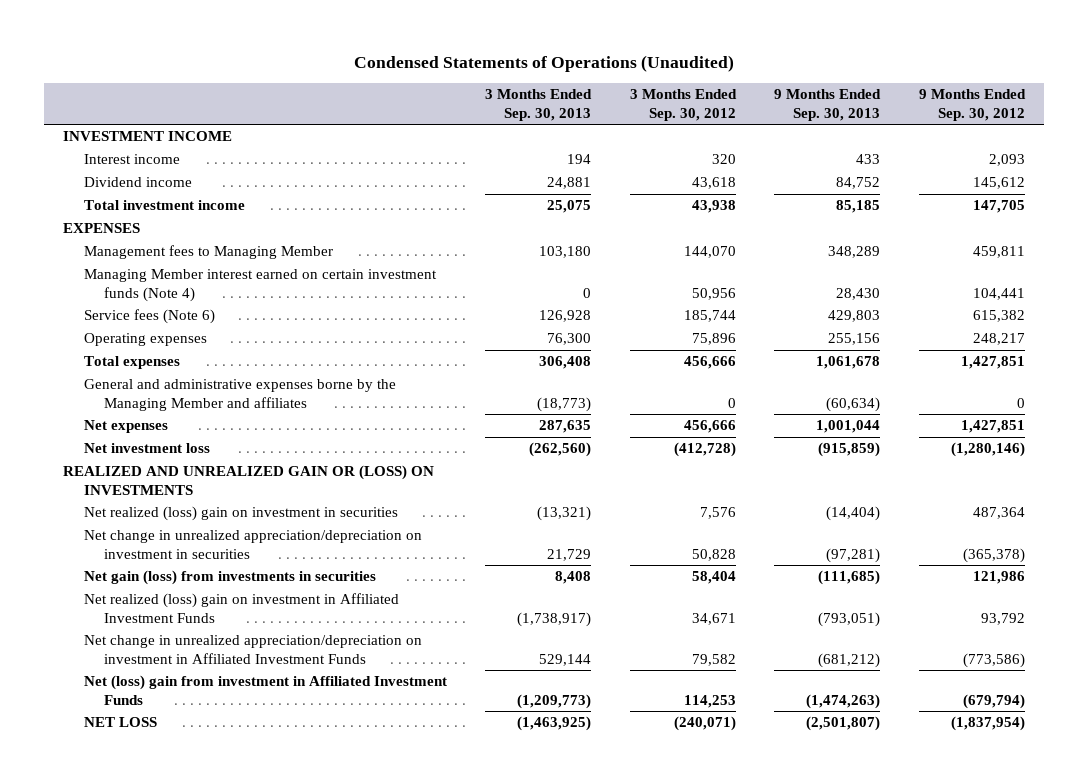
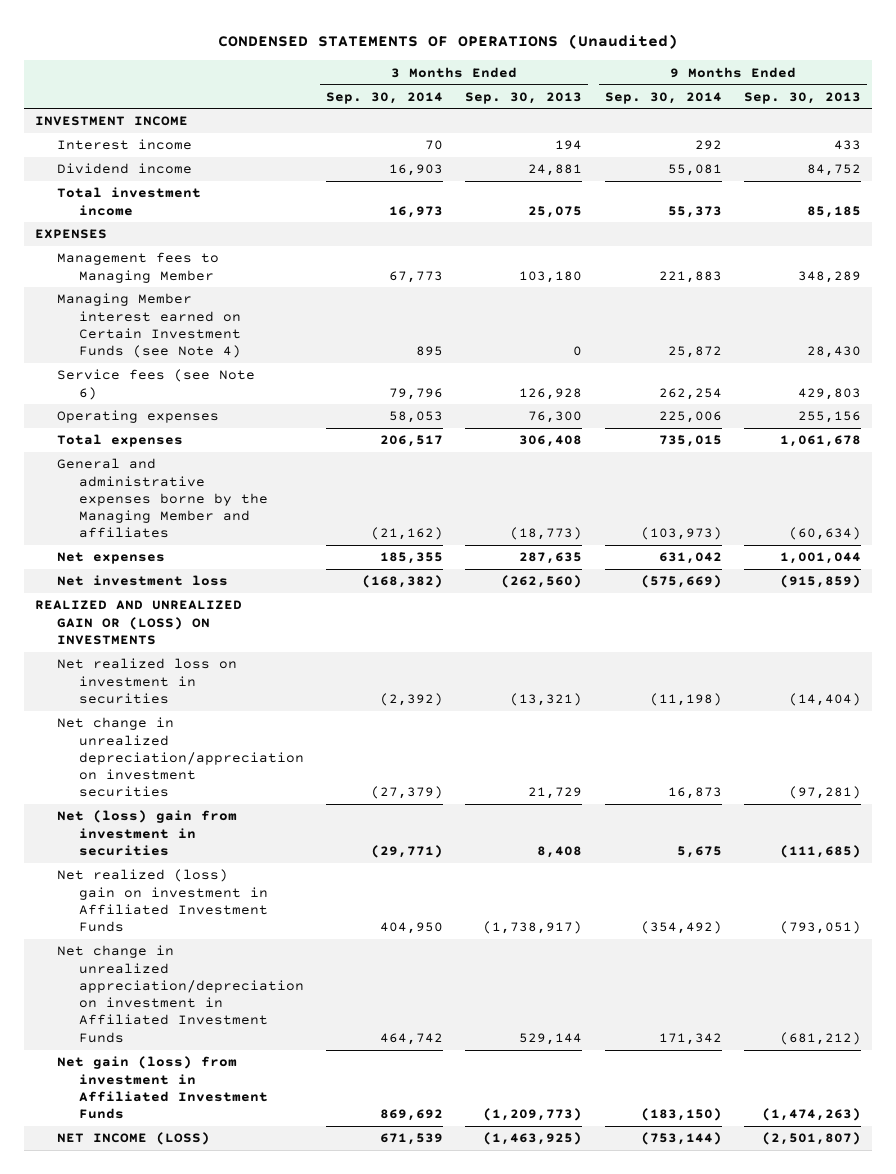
- Condensed Statements of Operations (Unaudited)
+ CONDENSED STATEMENTS OF OPERATIONS (Unaudited)
- | 3 Months Ended Sep. 30, 2013 | 3 Months Ended Sep. 30, 2012 | 9 Months Ended Sep. 30, 2013 | 9 Months Ended Sep. 30, 2012
+ | 3 Months Ended Sep. 30, 2014 | 3 Months Ended Sep. 30, 2013 | 9 Months Ended Sep. 30, 2014 | 9 Months Ended Sep. 30, 2013
- Managing Member interest earned on certain investment funds (Note 4) | 0 | 50,956 | 28,430 | 104,441
- Service fees (Note 6) | 126,928 | 185,744 | 429,803 | 615,382
+ Managing Member interest earned on Certain Investment Funds (see Note 4) | 895 | 0 | 25,872 | 28,430
+ Service fees (see Note 6) | 79,796 | 126,928 | 262,254 | 429,803
- Net realized (loss) gain on investment in securities | (13,321) | 7,576 | (14,404) | 487,364
- Net change in unrealized appreciation/depreciation on investment in securities | 21,729 | 50,828 | (97,281) | (365,378)
- Net gain (loss) from investments in securities | 8,408 | 58,404 | (111,685) | 121,986
+ Net realized loss on investment in securities | (2,392) | (13,321) | (11,198) | (14,404)
+ Net change in unrealized depreciation/appreciation on investment securities | (27,379) | 21,729 | 16,873 | (97,281)
+ Net (loss) gain from investment in securities | (29,771) | 8,408 | 5,675 | (111,685)
- Net (loss) gain from investment in Affiliated Investment Funds | (1,209,773) | 114,253 | (1,474,263) | (679,794)
- NET LOSS | (1,463,925) | (240,071) | (2,501,807) | (1,837,954)
+ Net gain (loss) from investment in Affiliated Investment Funds | 869,692 | (1,209,773) | (183,150) | (1,474,263)
+ NET INCOME (LOSS) | 671,539 | (1,463,925) | (753,144) | (2,501,807)

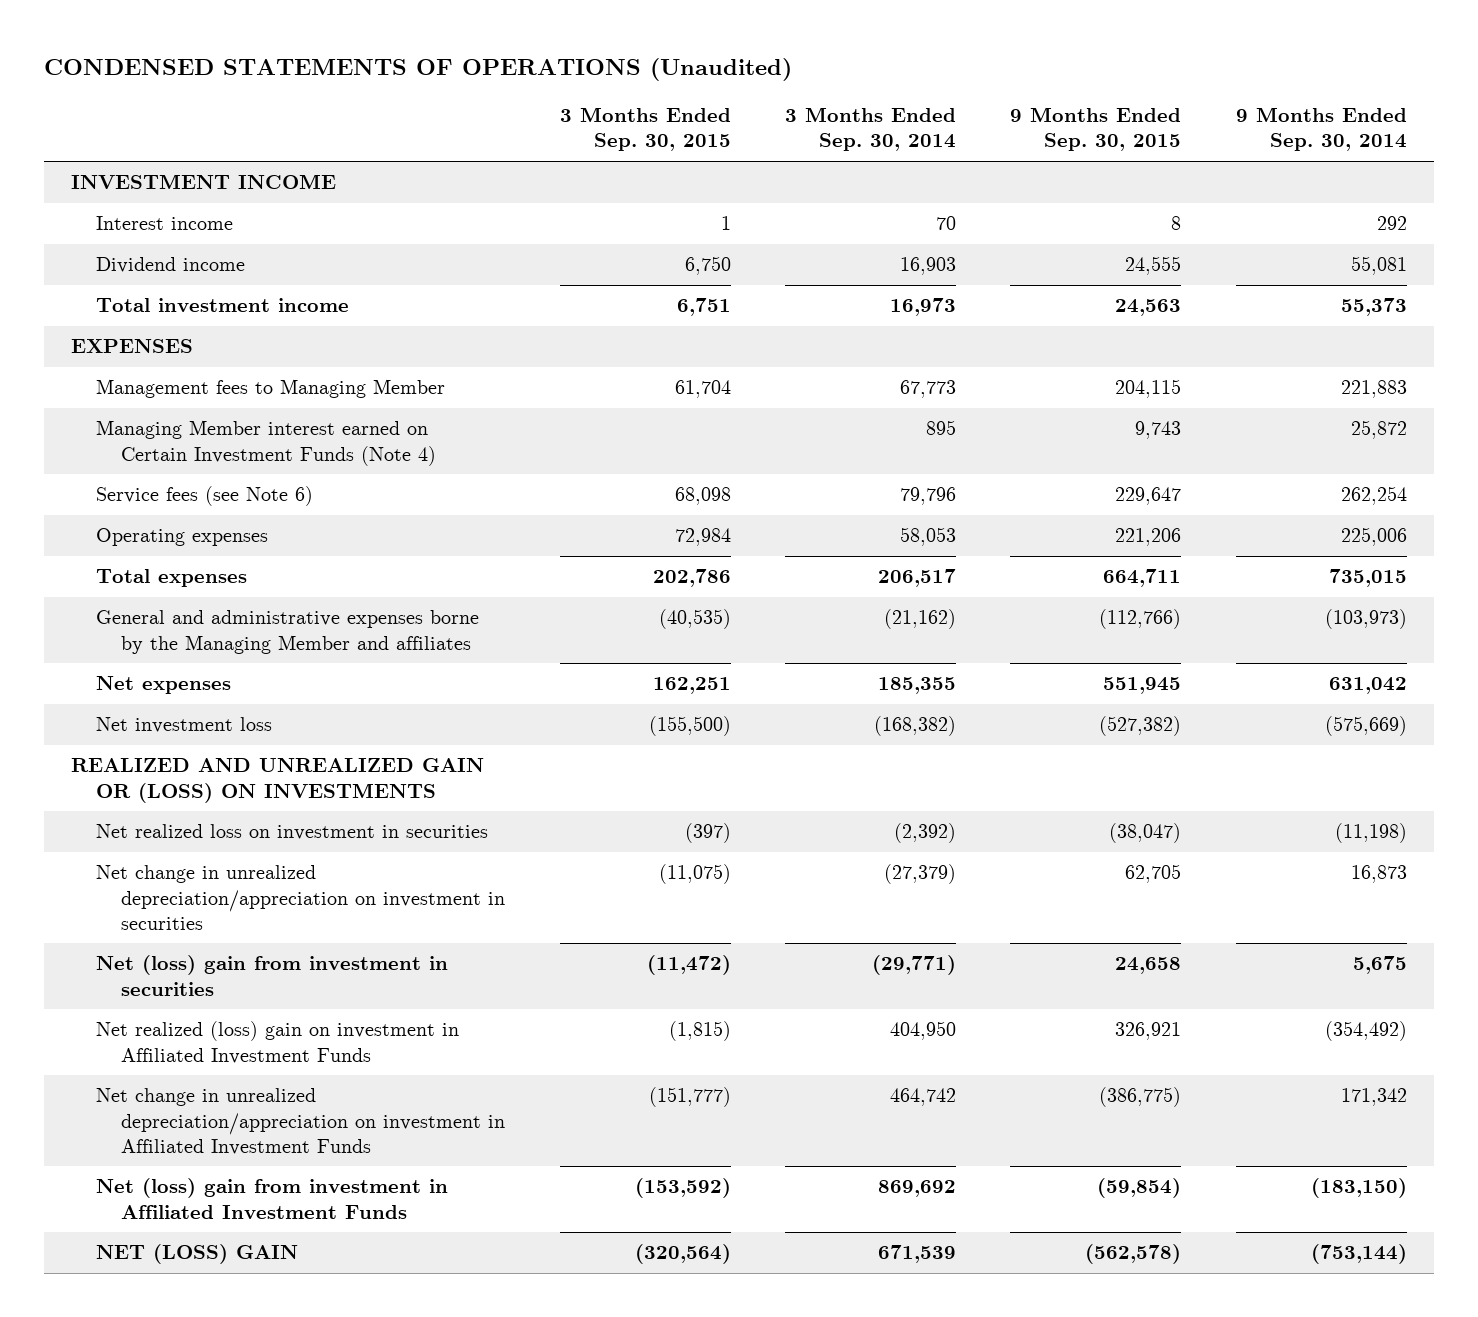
- | 3 Months Ended Sep. 30, 2014 | 3 Months Ended Sep. 30, 2013 | 9 Months Ended Sep. 30, 2014 | 9 Months Ended Sep. 30, 2013
+ | 3 Months Ended Sep. 30, 2015 | 3 Months Ended Sep. 30, 2014 | 9 Months Ended Sep. 30, 2015 | 9 Months Ended Sep. 30, 2014
- Managing Member interest earned on Certain Investment Funds (see Note 4) | 895 | 0 | 25,872 | 28,430
+ Managing Member interest earned on Certain Investment Funds (Note 4) | | 895 | 9,743 | 25,872
- Net change in unrealized depreciation/appreciation on investment securities | (27,379) | 21,729 | 16,873 | (97,281)
+ Net change in unrealized depreciation/appreciation on investment in securities | (11,075) | (27,379) | 62,705 | 16,873
- Net change in unrealized appreciation/depreciation on investment in Affiliated Investment Funds | 464,742 | 529,144 | 171,342 | (681,212)
- Net gain (loss) from investment in Affiliated Investment Funds | 869,692 | (1,209,773) | (183,150) | (1,474,263)
- NET INCOME (LOSS) | 671,539 | (1,463,925) | (753,144) | (2,501,807)
+ Net change in unrealized depreciation/appreciation on investment in Affiliated Investment Funds | (151,777) | 464,742 | (386,775) | 171,342
+ Net (loss) gain from investment in Affiliated Investment Funds | (153,592) | 869,692 | (59,854) | (183,150)
+ NET (LOSS) GAIN | (320,564) | 671,539 | (562,578) | (753,144)

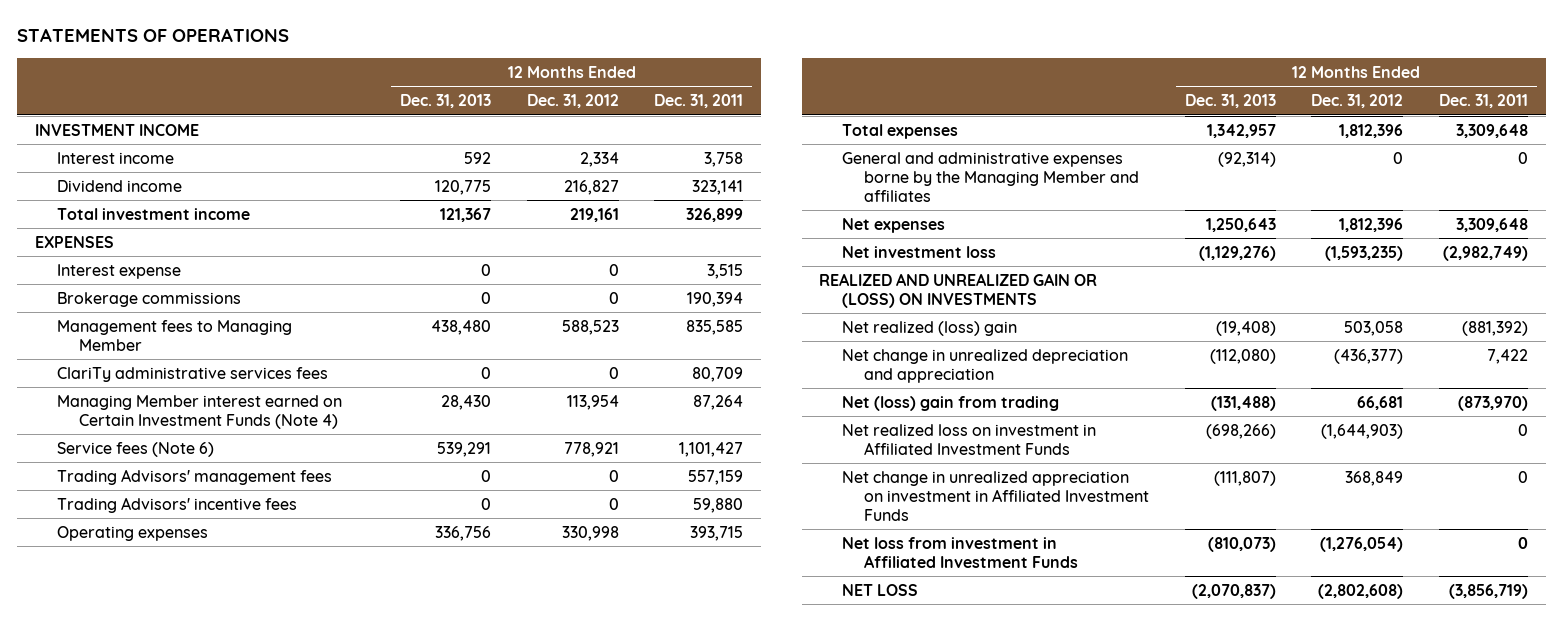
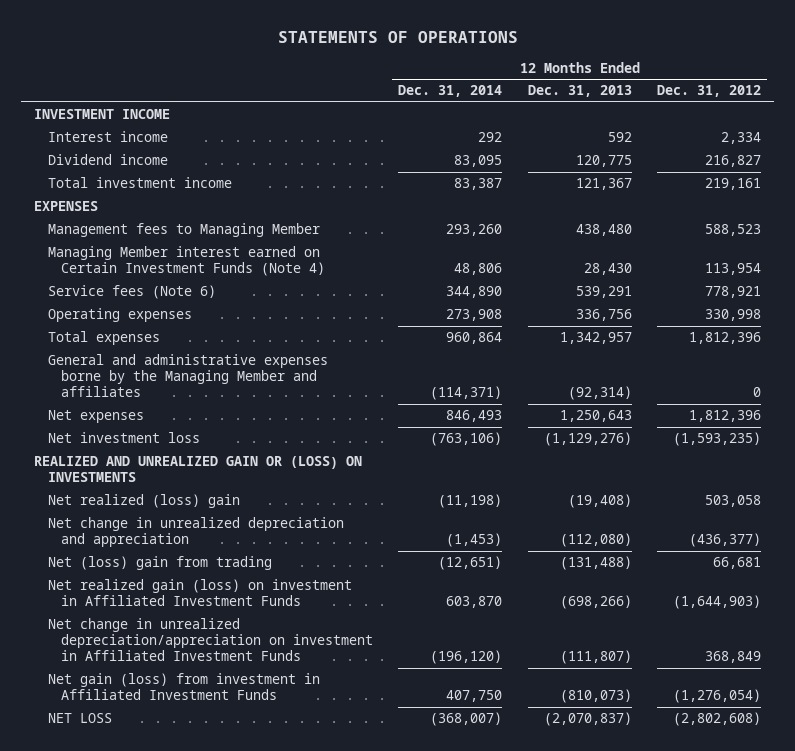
- | 12 Months Ended Dec. 31, 2013 | 12 Months Ended Dec. 31, 2012 | 12 Months Ended Dec. 31, 2011
+ | 12 Months Ended Dec. 31, 2014 | 12 Months Ended Dec. 31, 2013 | 12 Months Ended Dec. 31, 2012
- Interest expense | 0 | 0 | 3,515
- Brokerage commissions | 0 | 0 | 190,394
- ClariTy administrative services fees | 0 | 0 | 80,709
- Trading Advisors' management fees | 0 | 0 | 557,159
- Trading Advisors' incentive fees | 0 | 0 | 59,880
- Net realized loss on investment in Affiliated Investment Funds | (698,266) | (1,644,903) | 0
- Net change in unrealized appreciation on investment in Affiliated Investment Funds | (111,807) | 368,849 | 0
- Net loss from investment in Affiliated Investment Funds | (810,073) | (1,276,054) | 0
+ Net realized gain (loss) on investment in Affiliated Investment Funds | 603,870 | (698,266) | (1,644,903)
+ Net change in unrealized depreciation/appreciation on investment in Affiliated Investment Funds | (196,120) | (111,807) | 368,849
+ Net gain (loss) from investment in Affiliated Investment Funds | 407,750 | (810,073) | (1,276,054)

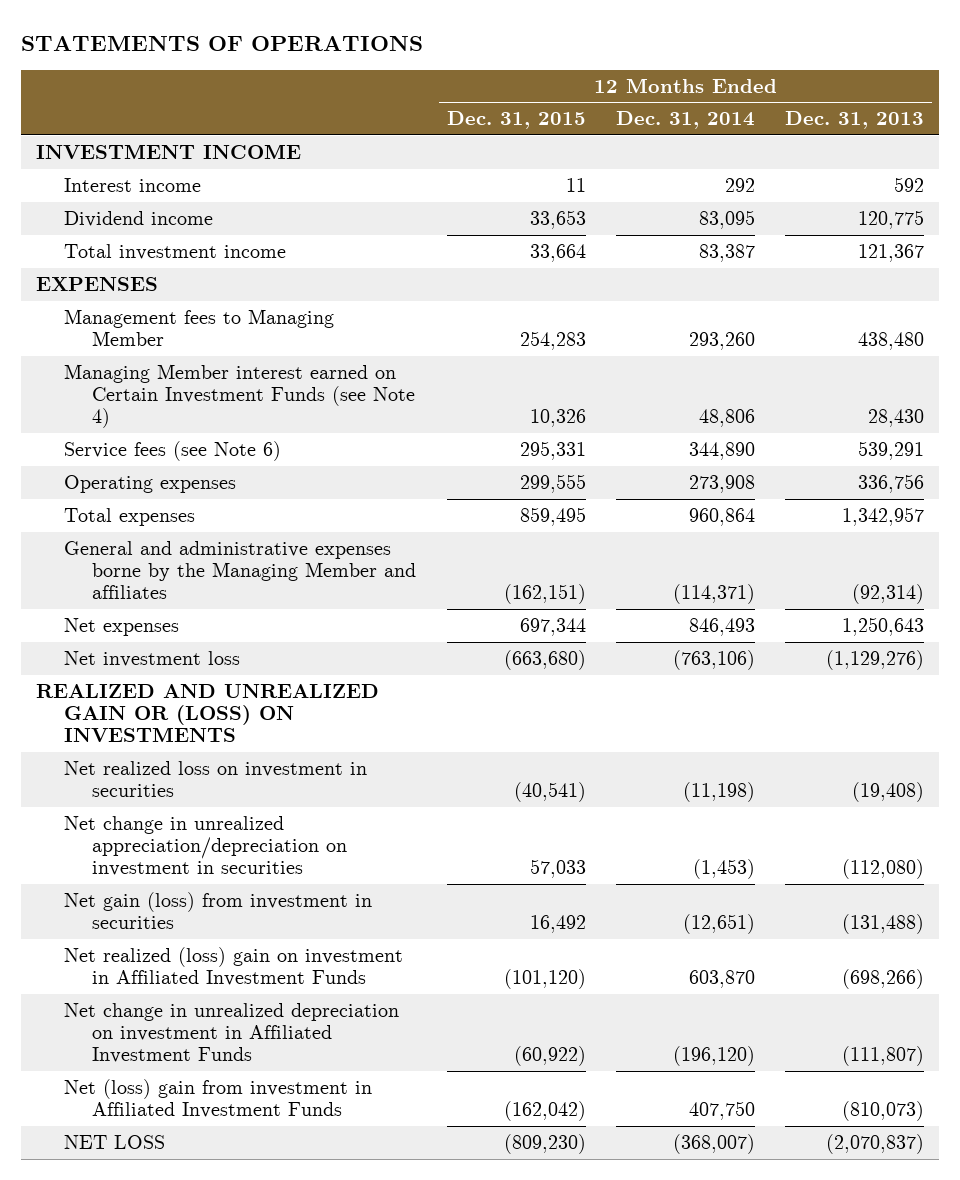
- | 12 Months Ended Dec. 31, 2014 | 12 Months Ended Dec. 31, 2013 | 12 Months Ended Dec. 31, 2012
+ | 12 Months Ended Dec. 31, 2015 | 12 Months Ended Dec. 31, 2014 | 12 Months Ended Dec. 31, 2013
- Managing Member interest earned on Certain Investment Funds (Note 4) | 48,806 | 28,430 | 113,954
- Service fees (Note 6) | 344,890 | 539,291 | 778,921
+ Managing Member interest earned on Certain Investment Funds (see Note 4) | 10,326 | 48,806 | 28,430
+ Service fees (see Note 6) | 295,331 | 344,890 | 539,291
- Net realized (loss) gain | (11,198) | (19,408) | 503,058
- Net change in unrealized depreciation and appreciation | (1,453) | (112,080) | (436,377)
- Net (loss) gain from trading | (12,651) | (131,488) | 66,681
- Net realized gain (loss) on investment in Affiliated Investment Funds | 603,870 | (698,266) | (1,644,903)
- Net change in unrealized depreciation/appreciation on investment in Affiliated Investment Funds | (196,120) | (111,807) | 368,849
- Net gain (loss) from investment in Affiliated Investment Funds | 407,750 | (810,073) | (1,276,054)
+ Net realized loss on investment in securities | (40,541) | (11,198) | (19,408)
+ Net change in unrealized appreciation/depreciation on investment in securities | 57,033 | (1,453) | (112,080)
+ Net gain (loss) from investment in securities | 16,492 | (12,651) | (131,488)
+ Net realized (loss) gain on investment in Affiliated Investment Funds | (101,120) | 603,870 | (698,266)
+ Net change in unrealized depreciation on investment in Affiliated Investment Funds | (60,922) | (196,120) | (111,807)
+ Net (loss) gain from investment in Affiliated Investment Funds | (162,042) | 407,750 | (810,073)

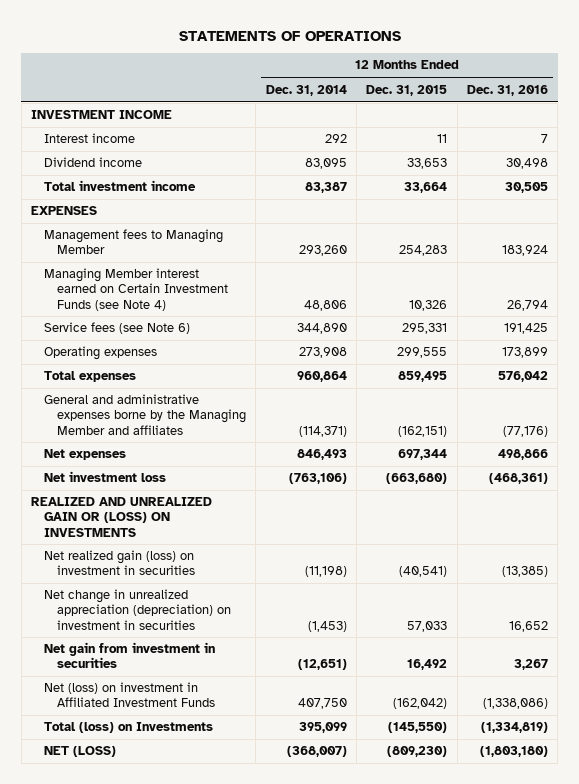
- | 12 Months Ended Dec. 31, 2015 | 12 Months Ended Dec. 31, 2014 | 12 Months Ended Dec. 31, 2013
+ | 12 Months Ended Dec. 31, 2014 | 12 Months Ended Dec. 31, 2015 | 12 Months Ended Dec. 31, 2016
- Net realized loss on investment in securities | (40,541) | (11,198) | (19,408)
- Net change in unrealized appreciation/depreciation on investment in securities | 57,033 | (1,453) | (112,080)
- Net gain (loss) from investment in securities | 16,492 | (12,651) | (131,488)
- Net realized (loss) gain on investment in Affiliated Investment Funds | (101,120) | 603,870 | (698,266)
- Net change in unrealized depreciation on investment in Affiliated Investment Funds | (60,922) | (196,120) | (111,807)
- Net (loss) gain from investment in Affiliated Investment Funds | (162,042) | 407,750 | (810,073)
- NET LOSS | (809,230) | (368,007) | (2,070,837)
+ Net realized gain (loss) on investment in securities | (11,198) | (40,541) | (13,385)
+ Net change in unrealized appreciation (depreciation) on investment in securities | (1,453) | 57,033 | 16,652
+ Net gain from investment in securities | (12,651) | 16,492 | 3,267
+ Net (loss) on investment in Affiliated Investment Funds | 407,750 | (162,042) | (1,338,086)
+ Total (loss) on Investments | 395,099 | (145,550) | (1,334,819)
+ NET (LOSS) | (368,007) | (809,230) | (1,803,180)

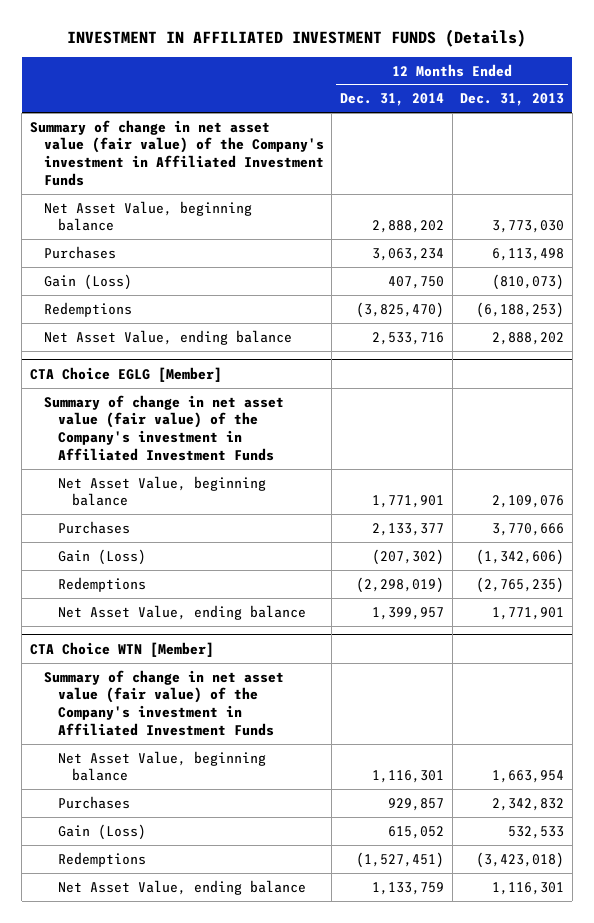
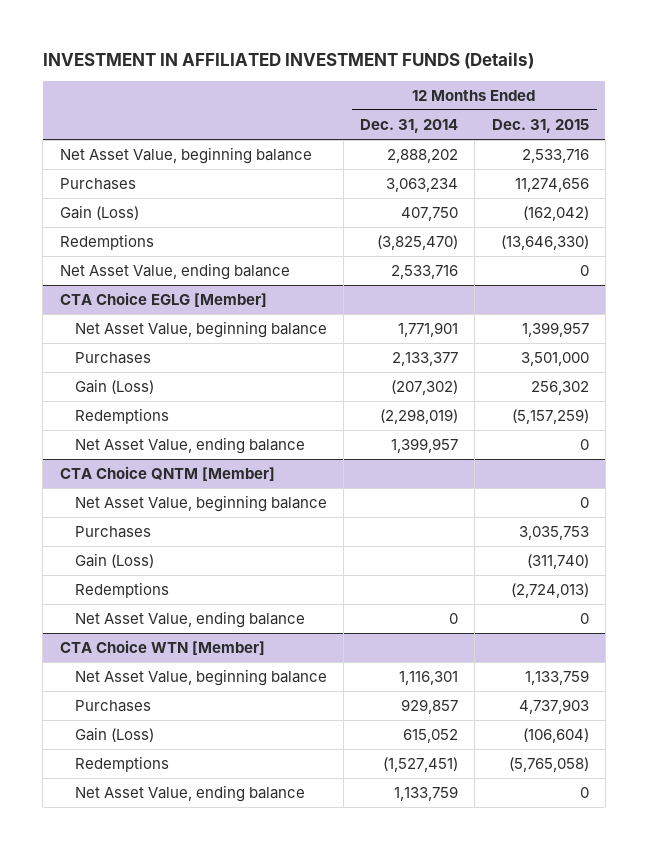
- | 12 Months Ended Dec. 31, 2014 | 12 Months Ended Dec. 31, 2013
+ | 12 Months Ended Dec. 31, 2014 | 12 Months Ended Dec. 31, 2015
- Summary of change in net asset value (fair value) of the Company's investment in Affiliated Investment Funds
@ CTA Choice EGLG [Member]
- Summary of change in net asset value (fair value) of the Company's investment in Affiliated Investment Funds
+ CTA Choice QNTM [Member]
+ Net Asset Value, beginning balance | | 0
+ Purchases | | 3,035,753
+ Gain (Loss) | | (311,740)
+ Redemptions | | (2,724,013)
+ Net Asset Value, ending balance | 0 | 0
@ CTA Choice WTN [Member]
- Summary of change in net asset value (fair value) of the Company's investment in Affiliated Investment Funds

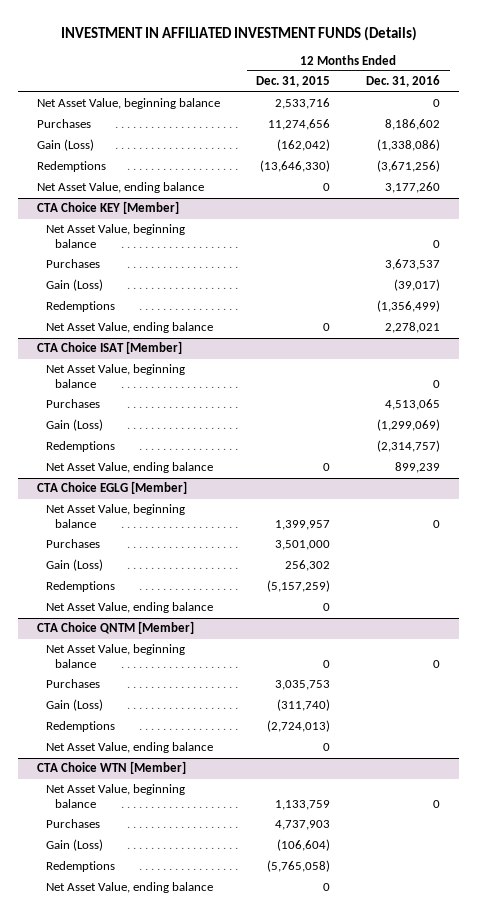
- | 12 Months Ended Dec. 31, 2014 | 12 Months Ended Dec. 31, 2015
+ | 12 Months Ended Dec. 31, 2015 | 12 Months Ended Dec. 31, 2016
+ CTA Choice KEY [Member]
+ Net Asset Value, beginning balance | | 0
+ Purchases | | 3,673,537
+ Gain (Loss) | | (39,017)
+ Redemptions | | (1,356,499)
+ Net Asset Value, ending balance | 0 | 2,278,021
+ CTA Choice ISAT [Member]
+ Net Asset Value, beginning balance | | 0
+ Purchases | | 4,513,065
+ Gain (Loss) | | (1,299,069)
+ Redemptions | | (2,314,757)
+ Net Asset Value, ending balance | 0 | 899,239

